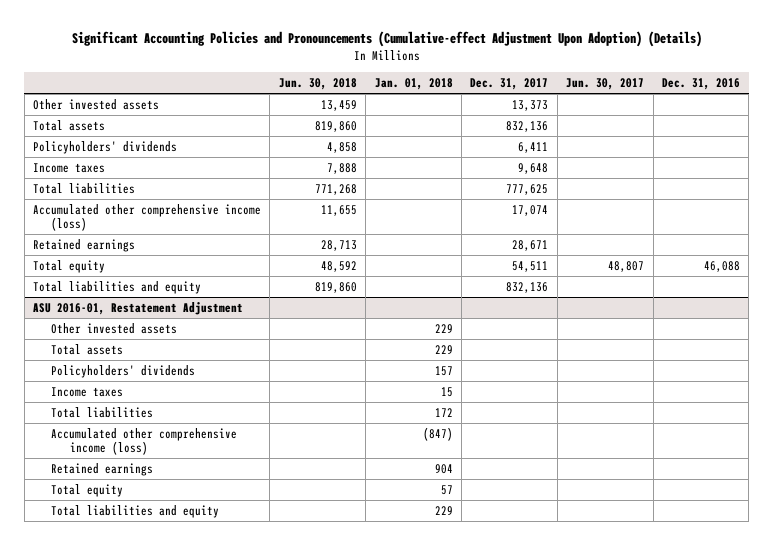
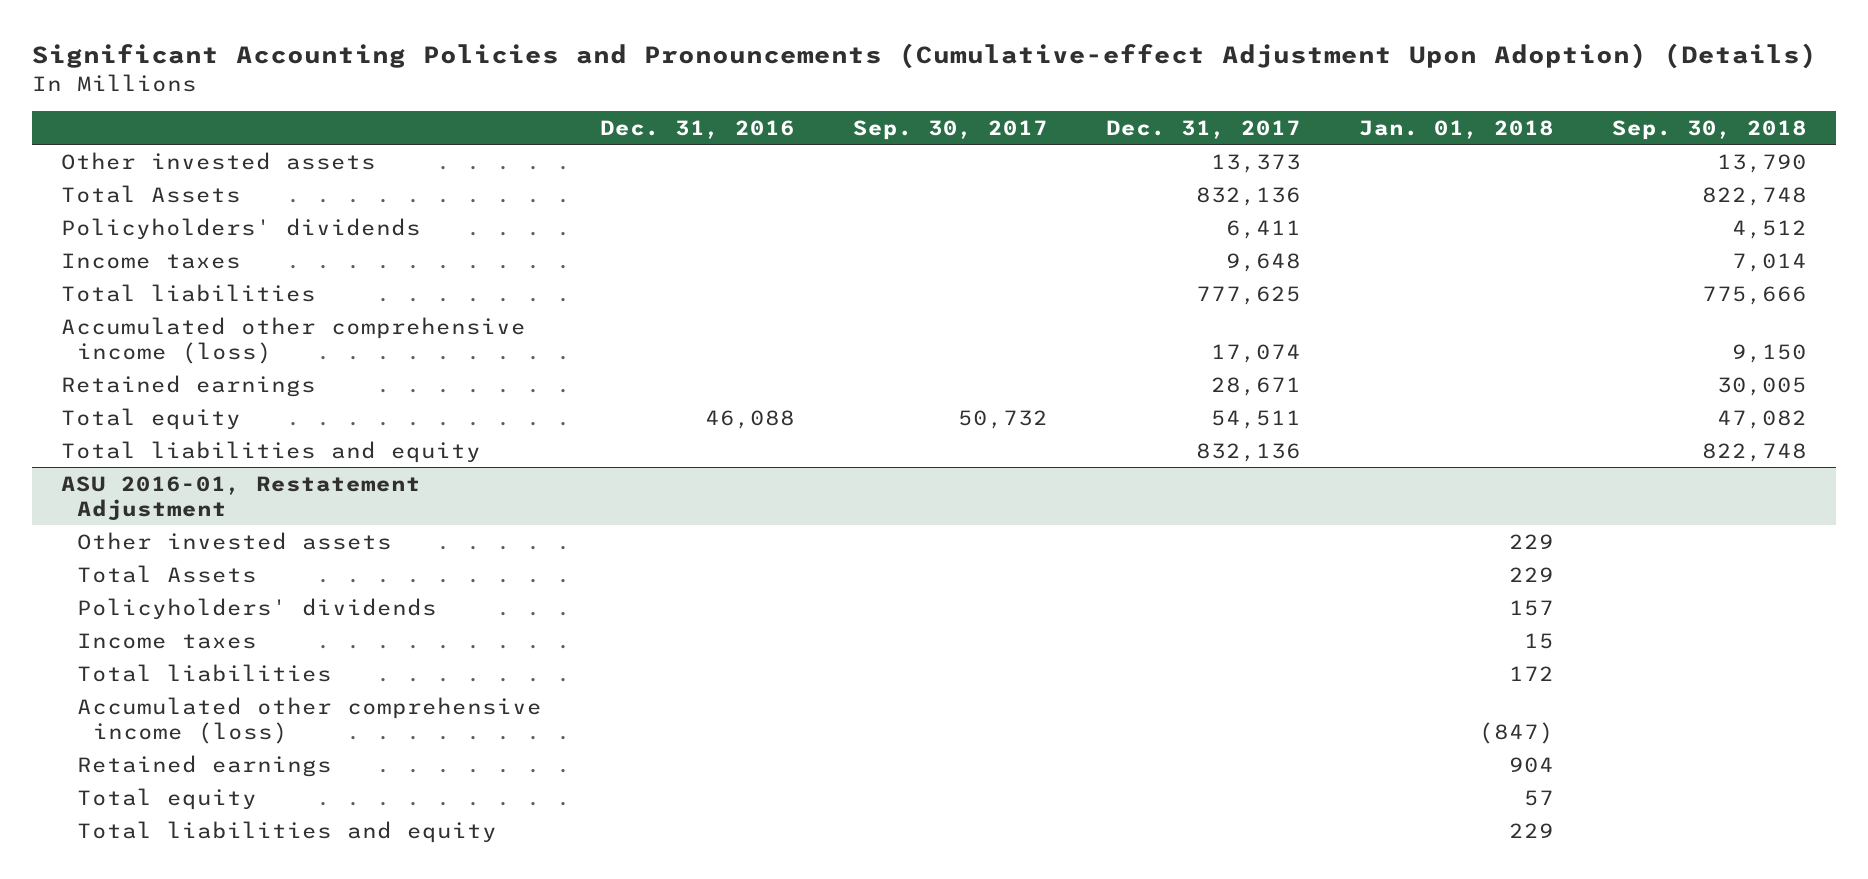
- | Jun. 30, 2018 | Jan. 01, 2018 | Dec. 31, 2017 | Jun. 30, 2017 | Dec. 31, 2016
+ | Dec. 31, 2016 | Sep. 30, 2017 | Dec. 31, 2017 | Jan. 01, 2018 | Sep. 30, 2018
- Total assets | 819,860 | | 832,136 | |
+ Total Assets | | | 832,136 | | 822,748
@ ASU 2016-01, Restatement Adjustment
- Total assets | | 229 | | |
+ Total Assets | | | | 229 |

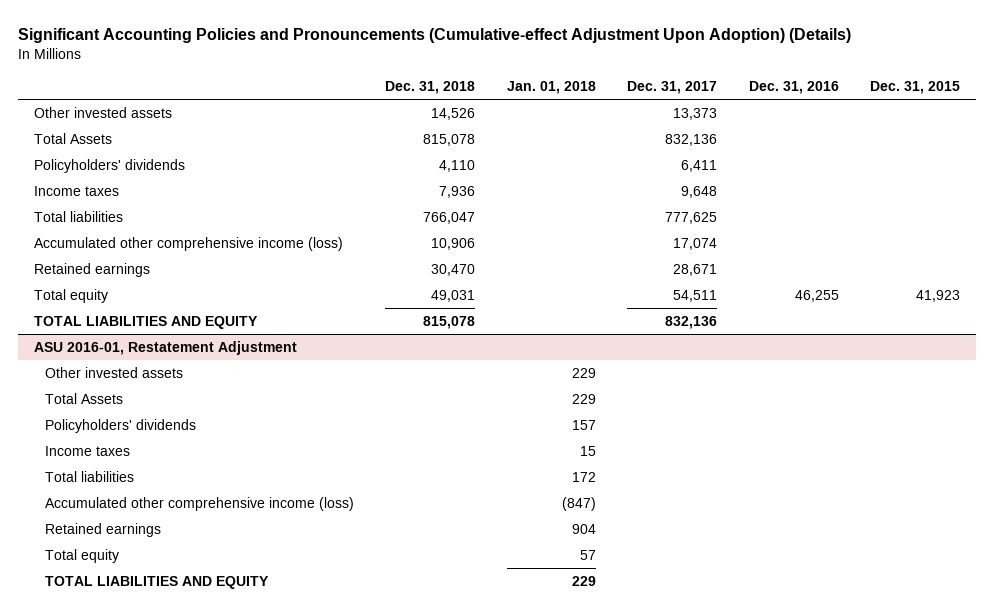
- | Dec. 31, 2016 | Sep. 30, 2017 | Dec. 31, 2017 | Jan. 01, 2018 | Sep. 30, 2018
+ | Dec. 31, 2018 | Jan. 01, 2018 | Dec. 31, 2017 | Dec. 31, 2016 | Dec. 31, 2015
- Total equity | 46,088 | 50,732 | 54,511 | | 47,082
- Total liabilities and equity | | | 832,136 | | 822,748
+ Total equity | 49,031 | | 54,511 | 46,255 | 41,923
+ TOTAL LIABILITIES AND EQUITY | 815,078 | | 832,136 | |
@ ASU 2016-01, Restatement Adjustment
- Total liabilities and equity | | | | 229 |
+ TOTAL LIABILITIES AND EQUITY | | 229 | | |

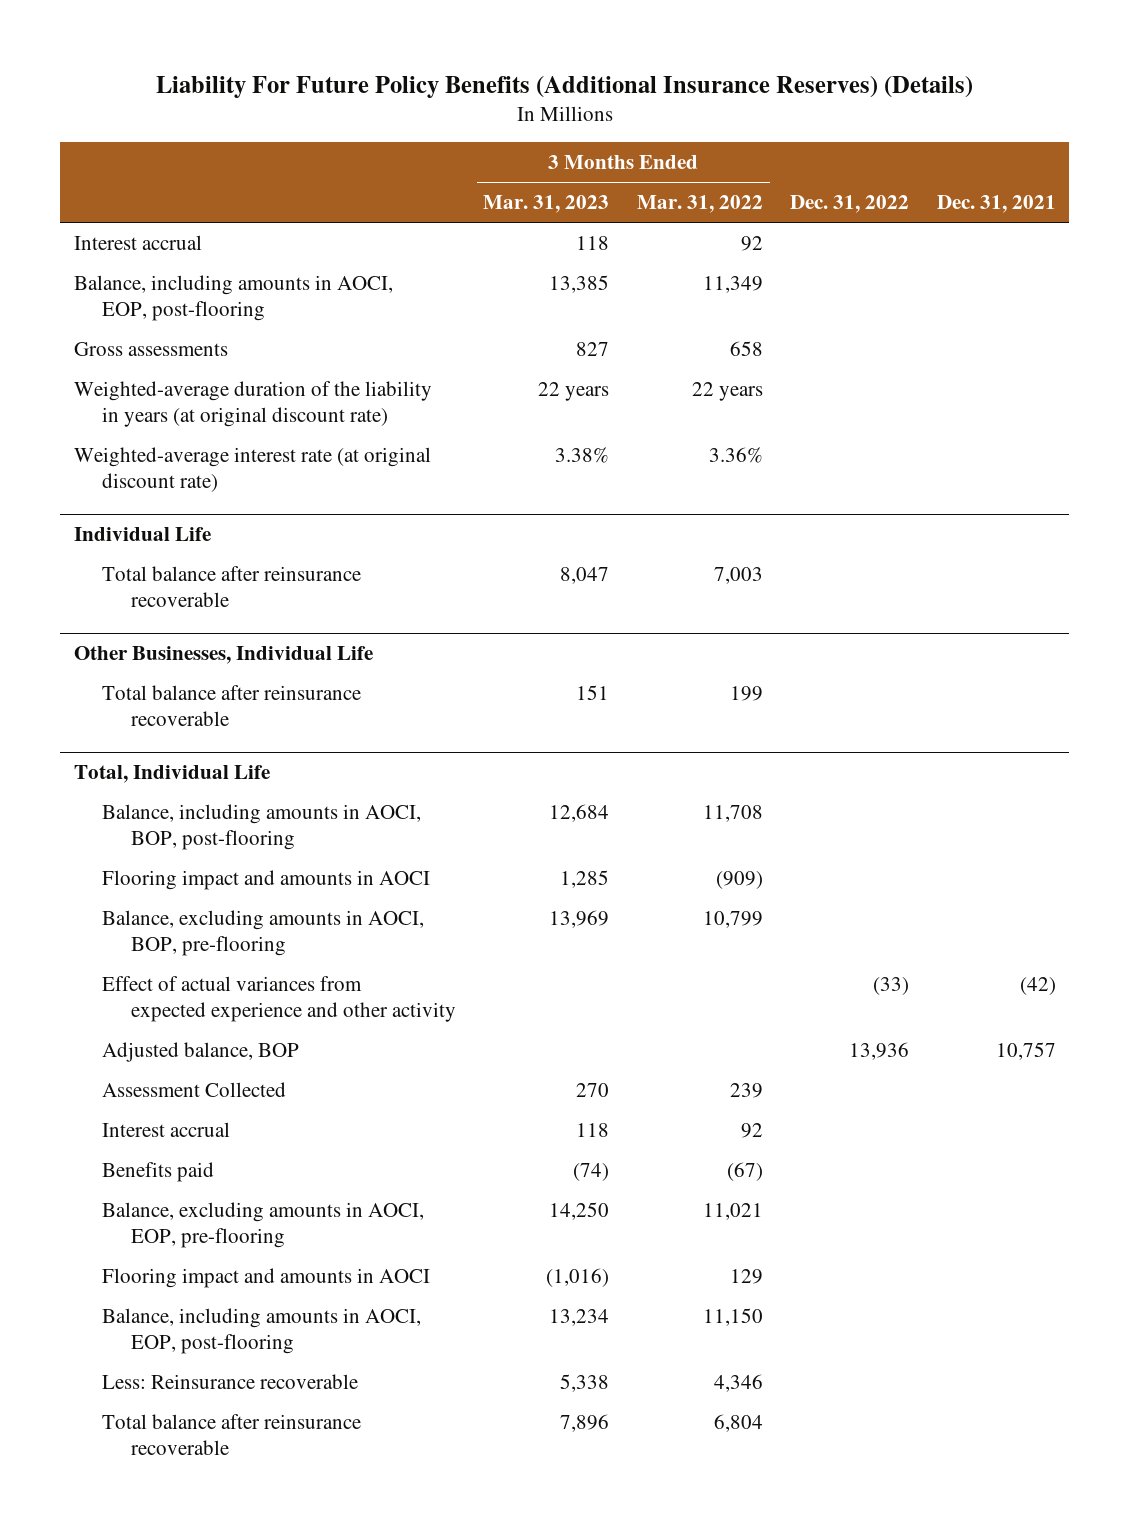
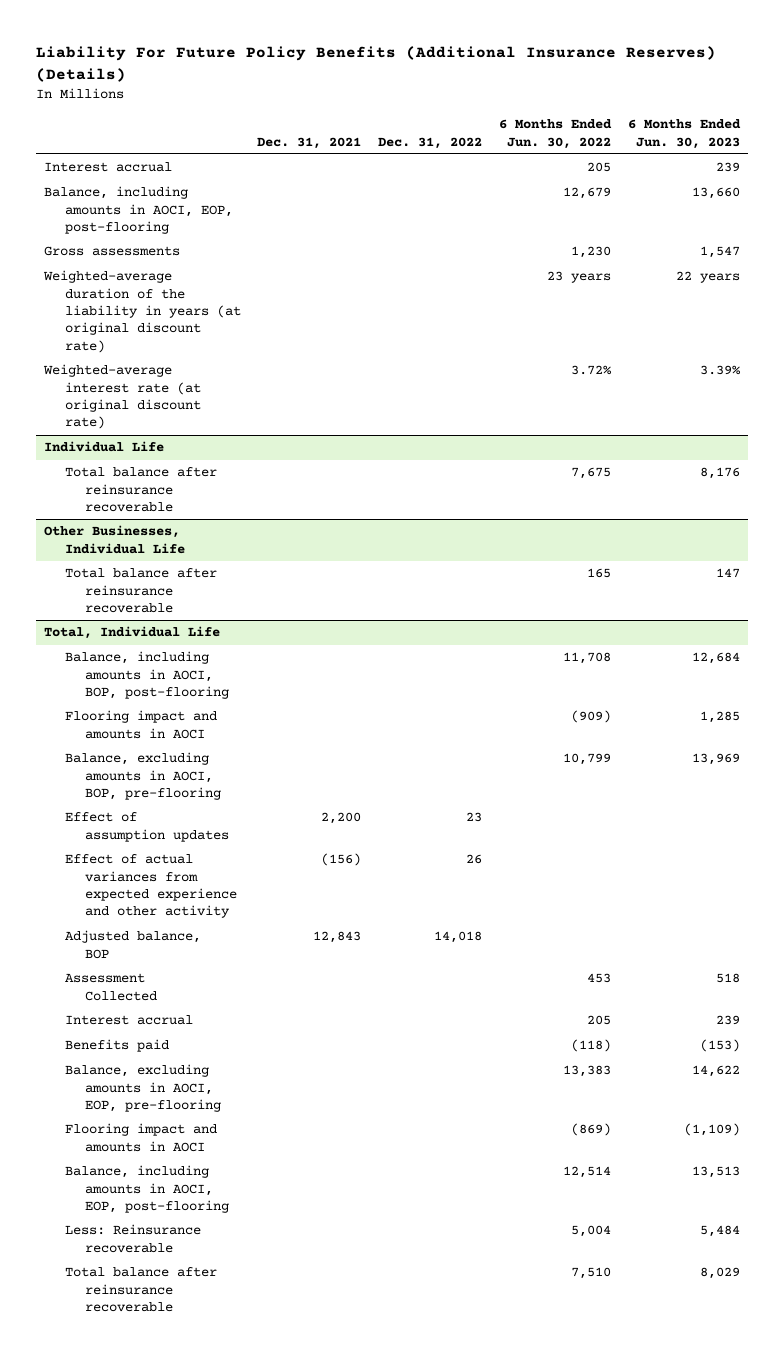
- | 3 Months Ended Mar. 31, 2023 | 3 Months Ended Mar. 31, 2022 | Dec. 31, 2022 | Dec. 31, 2021
+ | Dec. 31, 2021 | Dec. 31, 2022 | 6 Months Ended Jun. 30, 2022 | 6 Months Ended Jun. 30, 2023
@ Total, Individual Life
- Effect of actual variances from expected experience and other activity | | | (33) | (42)
- Adjusted balance, BOP | | | 13,936 | 10,757
+ Effect of assumption updates | 2,200 | 23 | |
+ Effect of actual variances from expected experience and other activity | (156) | 26 | |
+ Adjusted balance, BOP | 12,843 | 14,018 | |

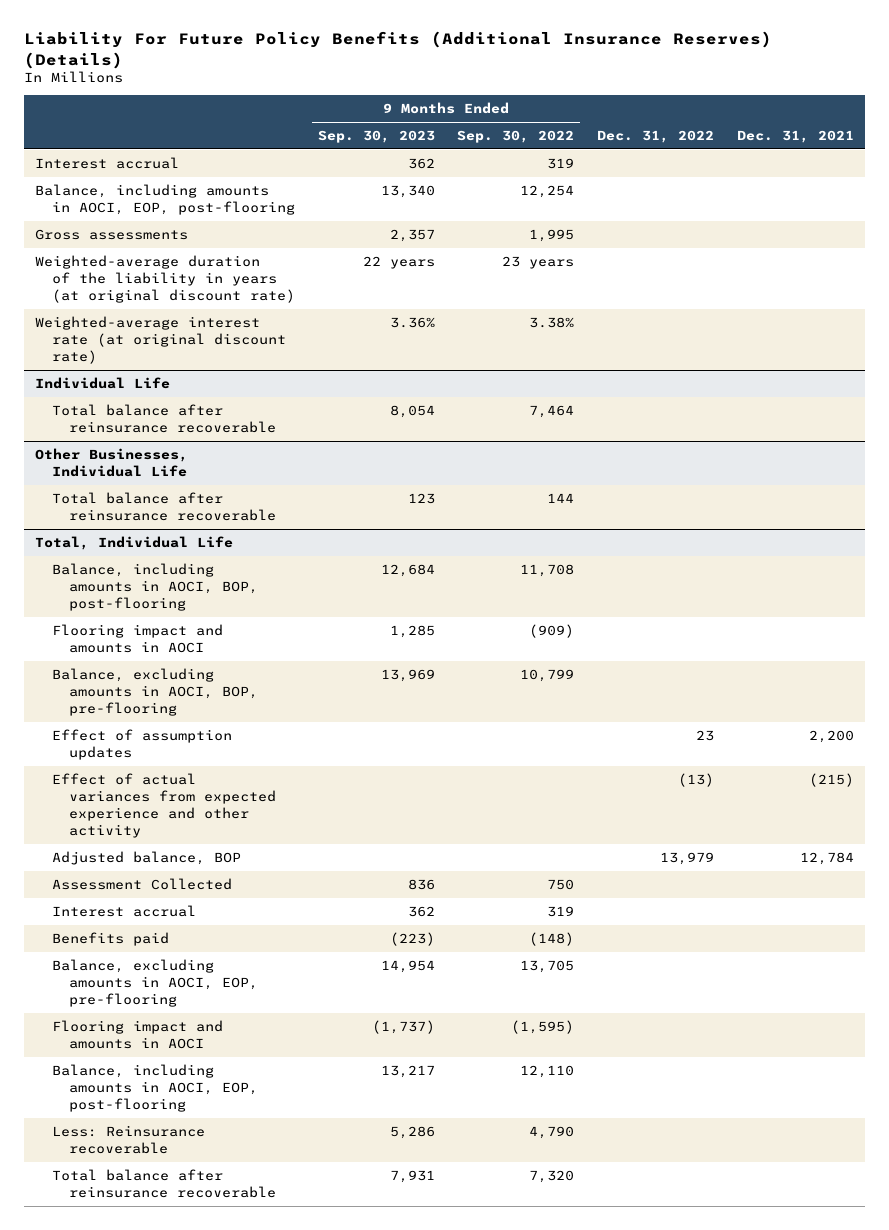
- | Dec. 31, 2021 | Dec. 31, 2022 | 6 Months Ended Jun. 30, 2022 | 6 Months Ended Jun. 30, 2023
+ | 9 Months Ended Sep. 30, 2023 | 9 Months Ended Sep. 30, 2022 | Dec. 31, 2022 | Dec. 31, 2021
@ Total, Individual Life
- Effect of actual variances from expected experience and other activity | (156) | 26 | |
- Adjusted balance, BOP | 12,843 | 14,018 | |
+ Effect of actual variances from expected experience and other activity | | | (13) | (215)
+ Adjusted balance, BOP | | | 13,979 | 12,784

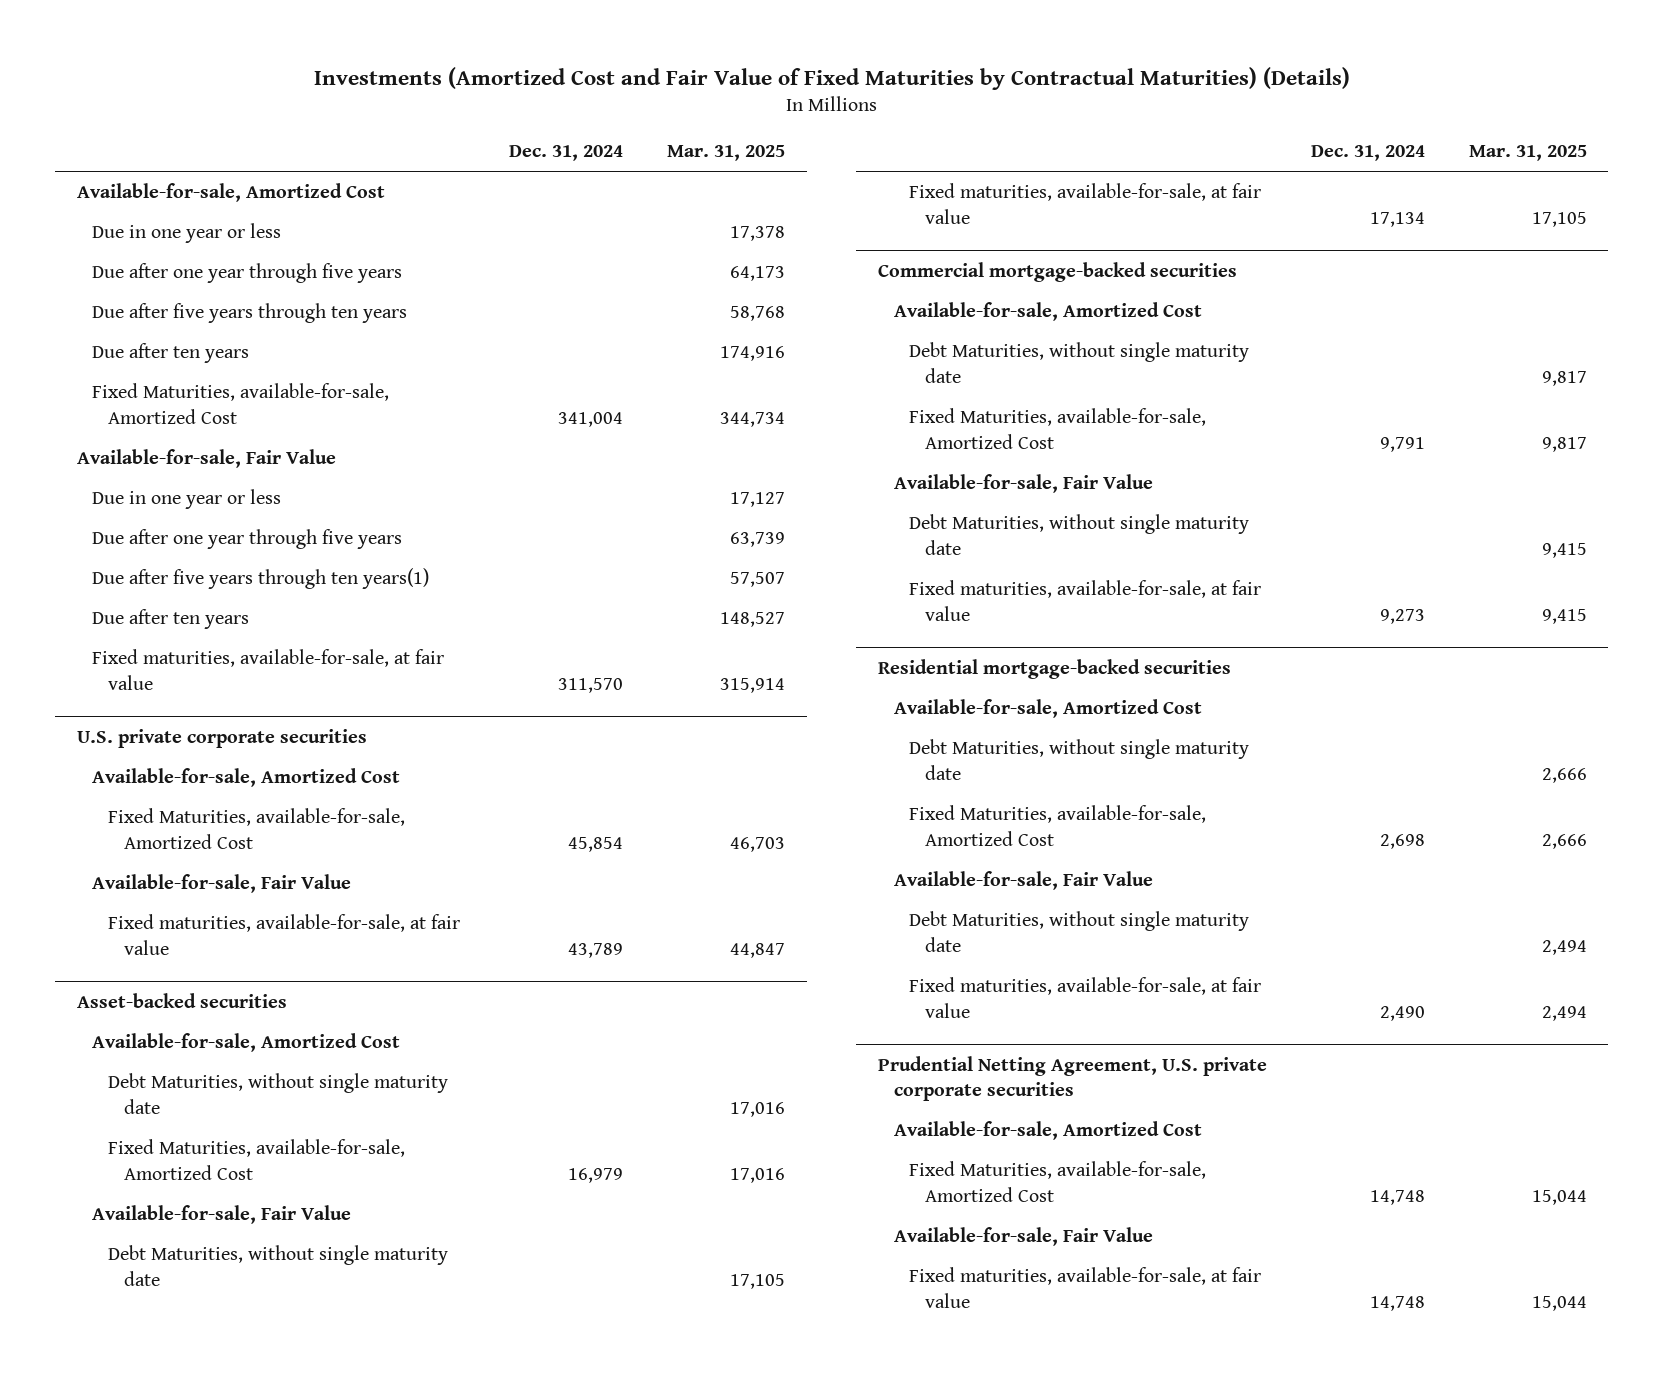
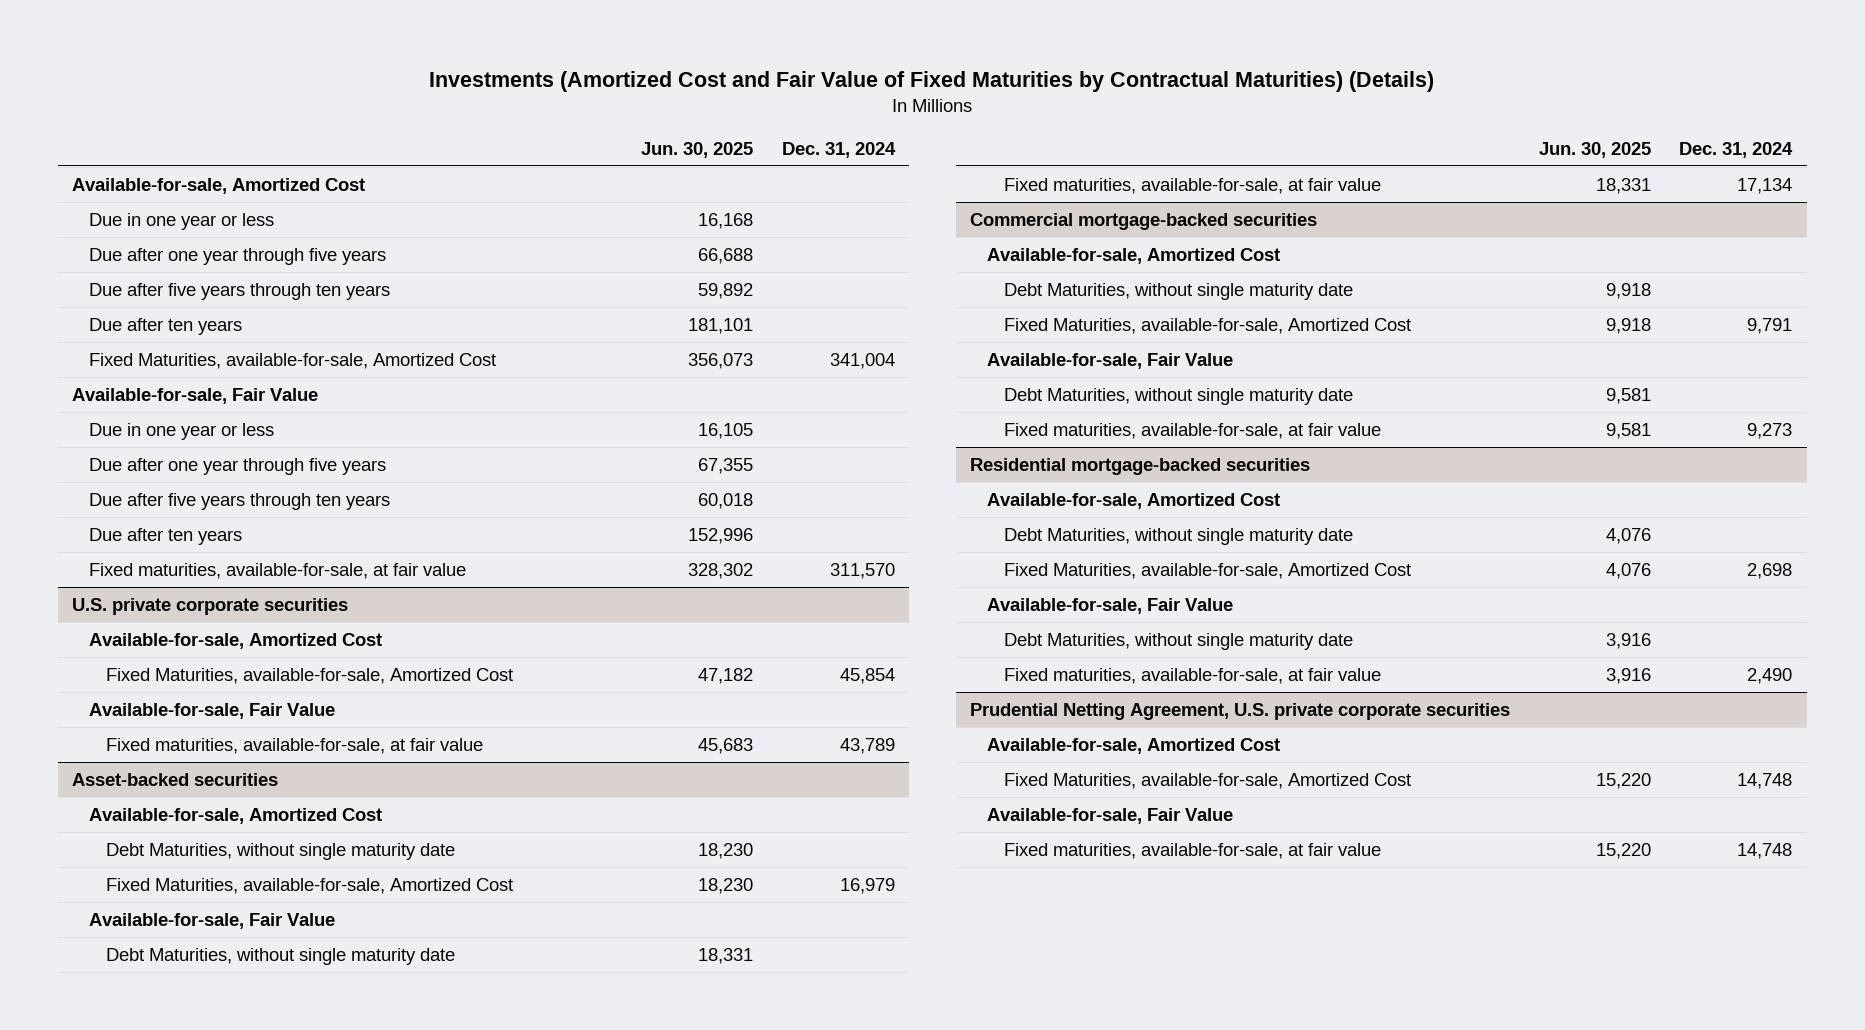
- | Dec. 31, 2024 | Mar. 31, 2025
+ | Jun. 30, 2025 | Dec. 31, 2024
- Due after five years through ten years(1) | | 57,507
+ Due after five years through ten years | 60,018 |

